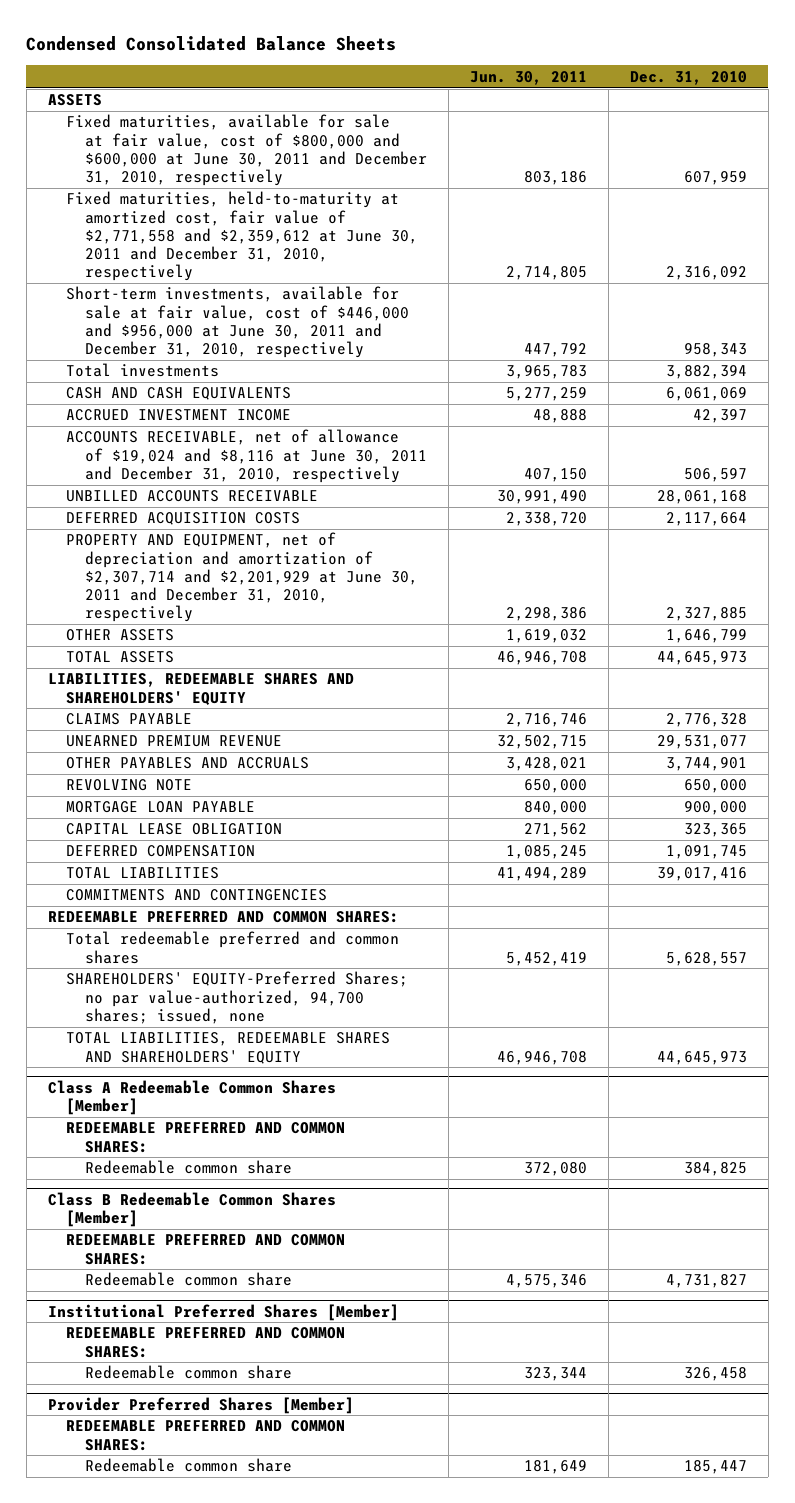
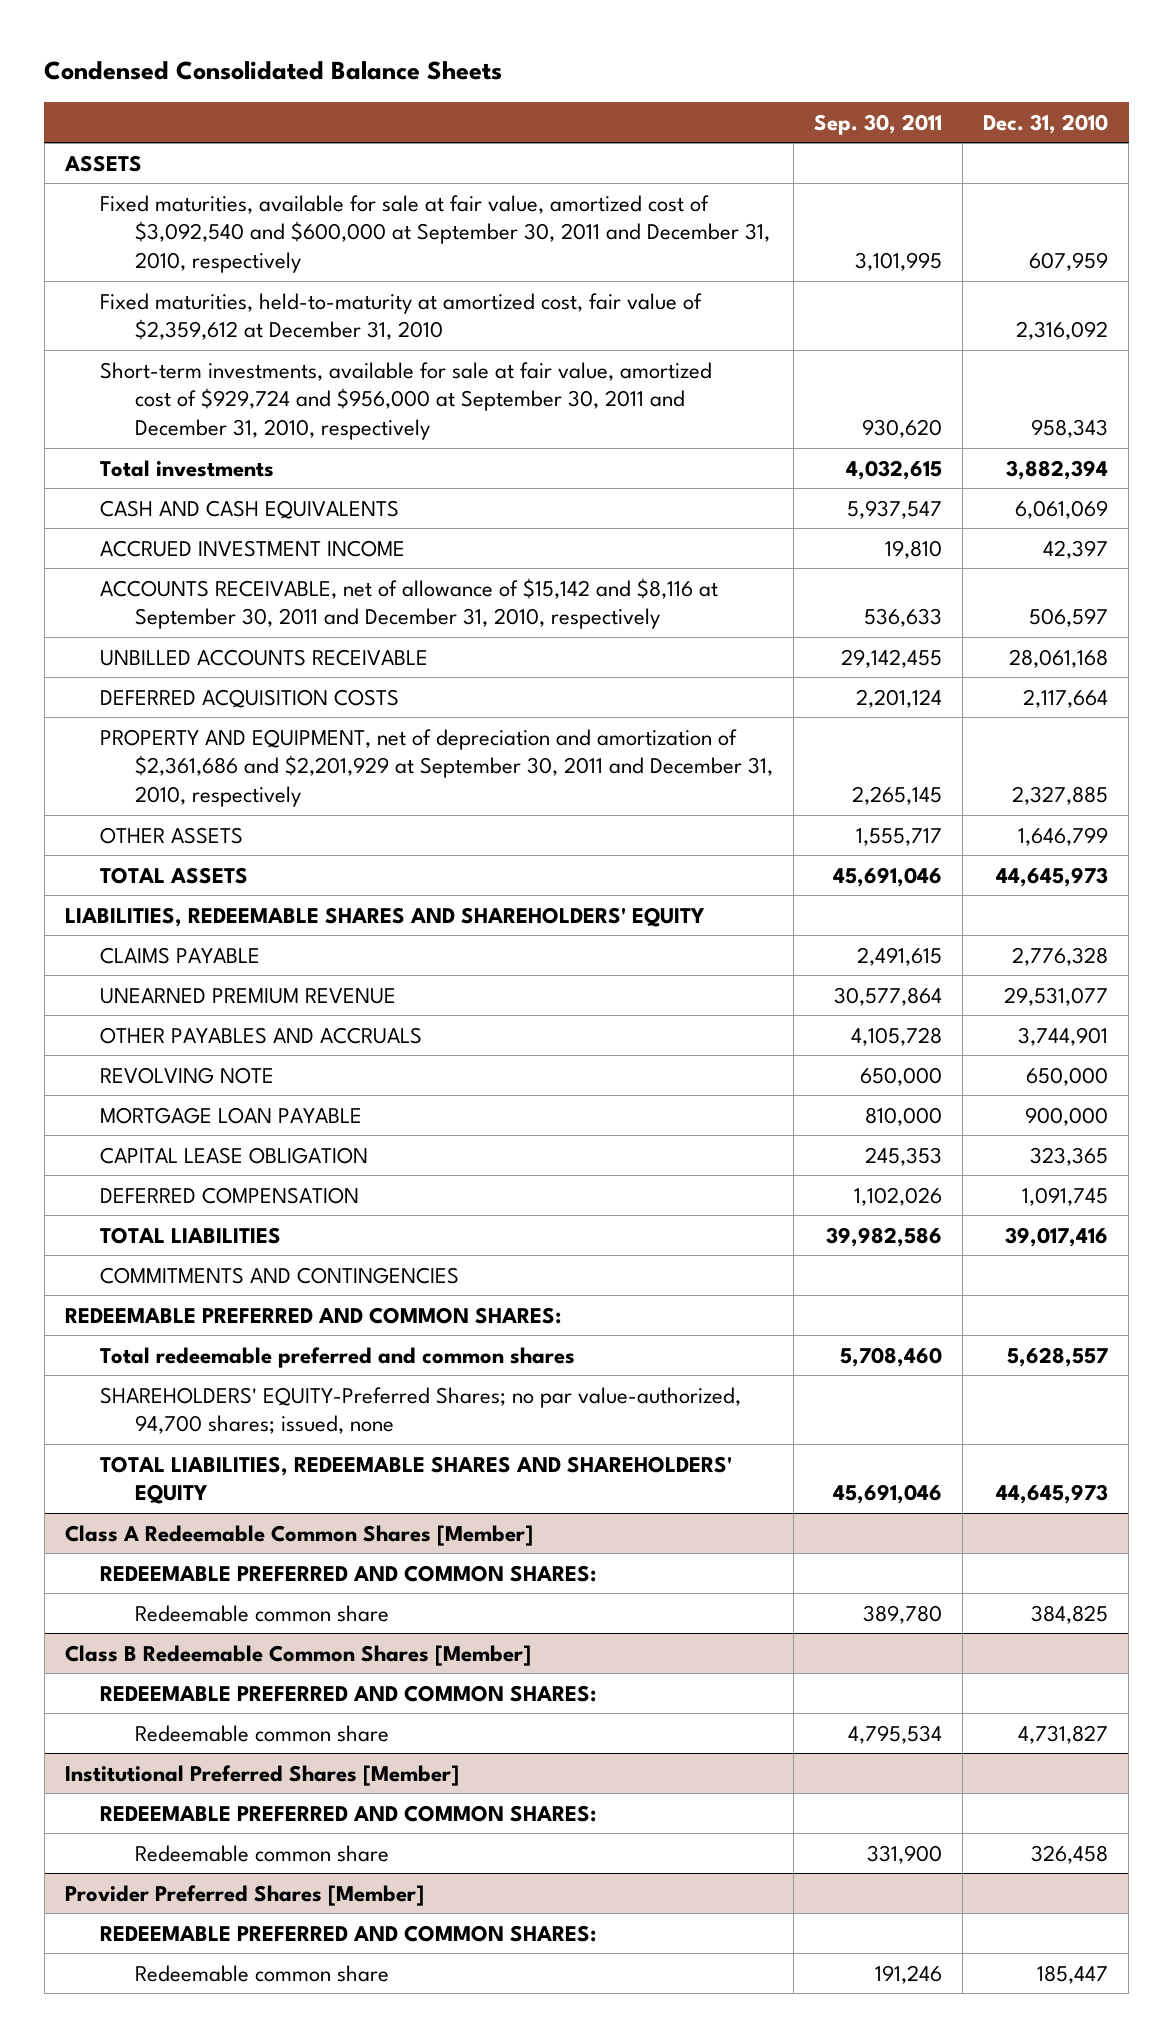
- | Jun. 30, 2011 | Dec. 31, 2010
+ | Sep. 30, 2011 | Dec. 31, 2010
- Fixed maturities, available for sale at fair value, cost of $800,000 and $600,000 at June 30, 2011 and December 31, 2010, respectively | 803,186 | 607,959
- Fixed maturities, held-to-maturity at amortized cost, fair value of $2,771,558 and $2,359,612 at June 30, 2011 and December 31, 2010, respectively | 2,714,805 | 2,316,092
- Short-term investments, available for sale at fair value, cost of $446,000 and $956,000 at June 30, 2011 and December 31, 2010, respectively | 447,792 | 958,343
+ Fixed maturities, available for sale at fair value, amortized cost of $3,092,540 and $600,000 at September 30, 2011 and December 31, 2010, respectively | 3,101,995 | 607,959
+ Fixed maturities, held-to-maturity at amortized cost, fair value of $2,359,612 at December 31, 2010 | | 2,316,092
+ Short-term investments, available for sale at fair value, amortized cost of $929,724 and $956,000 at September 30, 2011 and December 31, 2010, respectively | 930,620 | 958,343
- ACCOUNTS RECEIVABLE, net of allowance of $19,024 and $8,116 at June 30, 2011 and December 31, 2010, respectively | 407,150 | 506,597
+ ACCOUNTS RECEIVABLE, net of allowance of $15,142 and $8,116 at September 30, 2011 and December 31, 2010, respectively | 536,633 | 506,597
- PROPERTY AND EQUIPMENT, net of depreciation and amortization of $2,307,714 and $2,201,929 at June 30, 2011 and December 31, 2010, respectively | 2,298,386 | 2,327,885
+ PROPERTY AND EQUIPMENT, net of depreciation and amortization of $2,361,686 and $2,201,929 at September 30, 2011 and December 31, 2010, respectively | 2,265,145 | 2,327,885

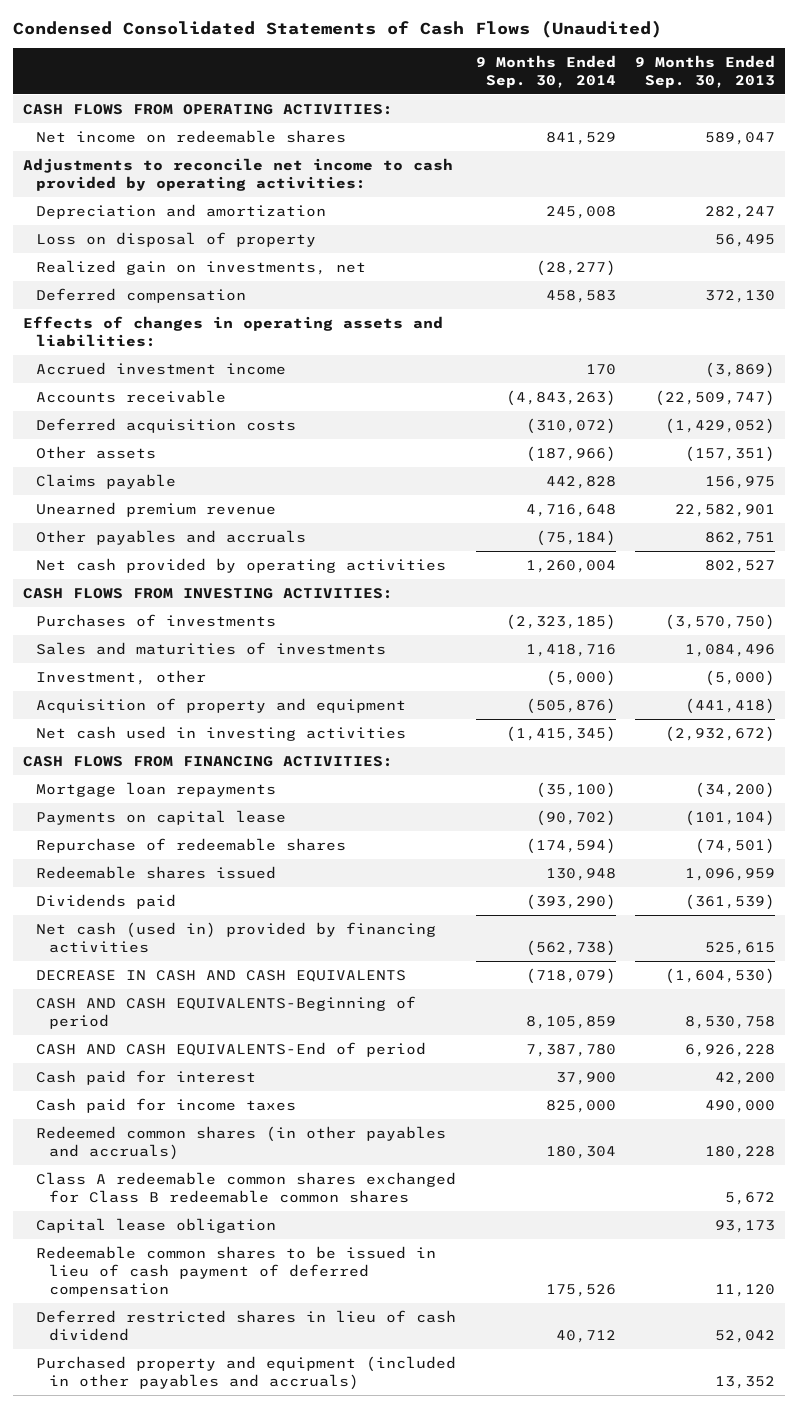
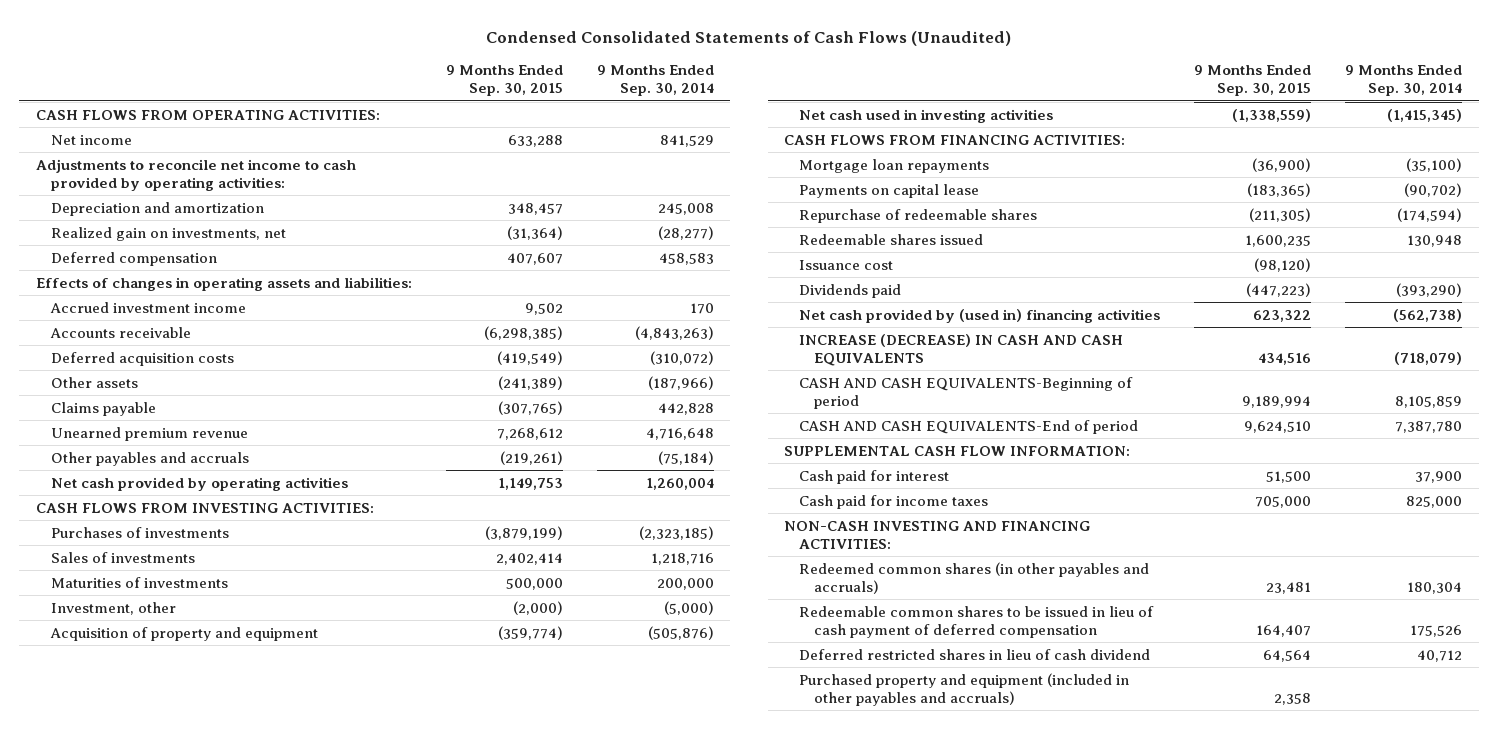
- | 9 Months Ended Sep. 30, 2014 | 9 Months Ended Sep. 30, 2013
+ | 9 Months Ended Sep. 30, 2015 | 9 Months Ended Sep. 30, 2014
- Net income on redeemable shares | 841,529 | 589,047
+ Net income | 633,288 | 841,529
- Loss on disposal of property | | 56,495
- Sales and maturities of investments | 1,418,716 | 1,084,496
+ Sales of investments | 2,402,414 | 1,218,716
+ Maturities of investments | 500,000 | 200,000
+ Issuance cost | (98,120) |
- Net cash (used in) provided by financing activities | (562,738) | 525,615
- DECREASE IN CASH AND CASH EQUIVALENTS | (718,079) | (1,604,530)
+ Net cash provided by (used in) financing activities | 623,322 | (562,738)
+ INCREASE (DECREASE) IN CASH AND CASH EQUIVALENTS | 434,516 | (718,079)
+ SUPPLEMENTAL CASH FLOW INFORMATION:
+ NON-CASH INVESTING AND FINANCING ACTIVITIES:
- Class A redeemable common shares exchanged for Class B redeemable common shares | | 5,672
- Capital lease obligation | | 93,173

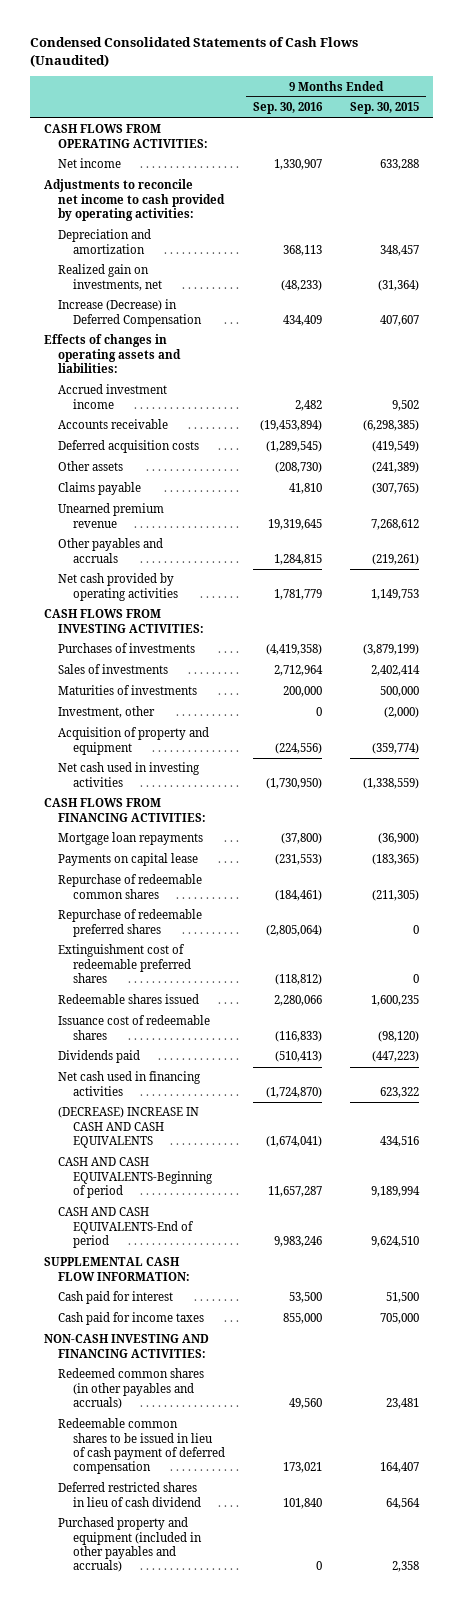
- | 9 Months Ended Sep. 30, 2015 | 9 Months Ended Sep. 30, 2014
+ | 9 Months Ended Sep. 30, 2016 | 9 Months Ended Sep. 30, 2015
- Deferred compensation | 407,607 | 458,583
+ Increase (Decrease) in Deferred Compensation | 434,409 | 407,607
- Repurchase of redeemable shares | (211,305) | (174,594)
+ Repurchase of redeemable common shares | (184,461) | (211,305)
+ Repurchase of redeemable preferred shares | (2,805,064) | 0
+ Extinguishment cost of redeemable preferred shares | (118,812) | 0
- Issuance cost | (98,120) |
+ Issuance cost of redeemable shares | (116,833) | (98,120)
- Net cash provided by (used in) financing activities | 623,322 | (562,738)
- INCREASE (DECREASE) IN CASH AND CASH EQUIVALENTS | 434,516 | (718,079)
+ Net cash used in financing activities | (1,724,870) | 623,322
+ (DECREASE) INCREASE IN CASH AND CASH EQUIVALENTS | (1,674,041) | 434,516

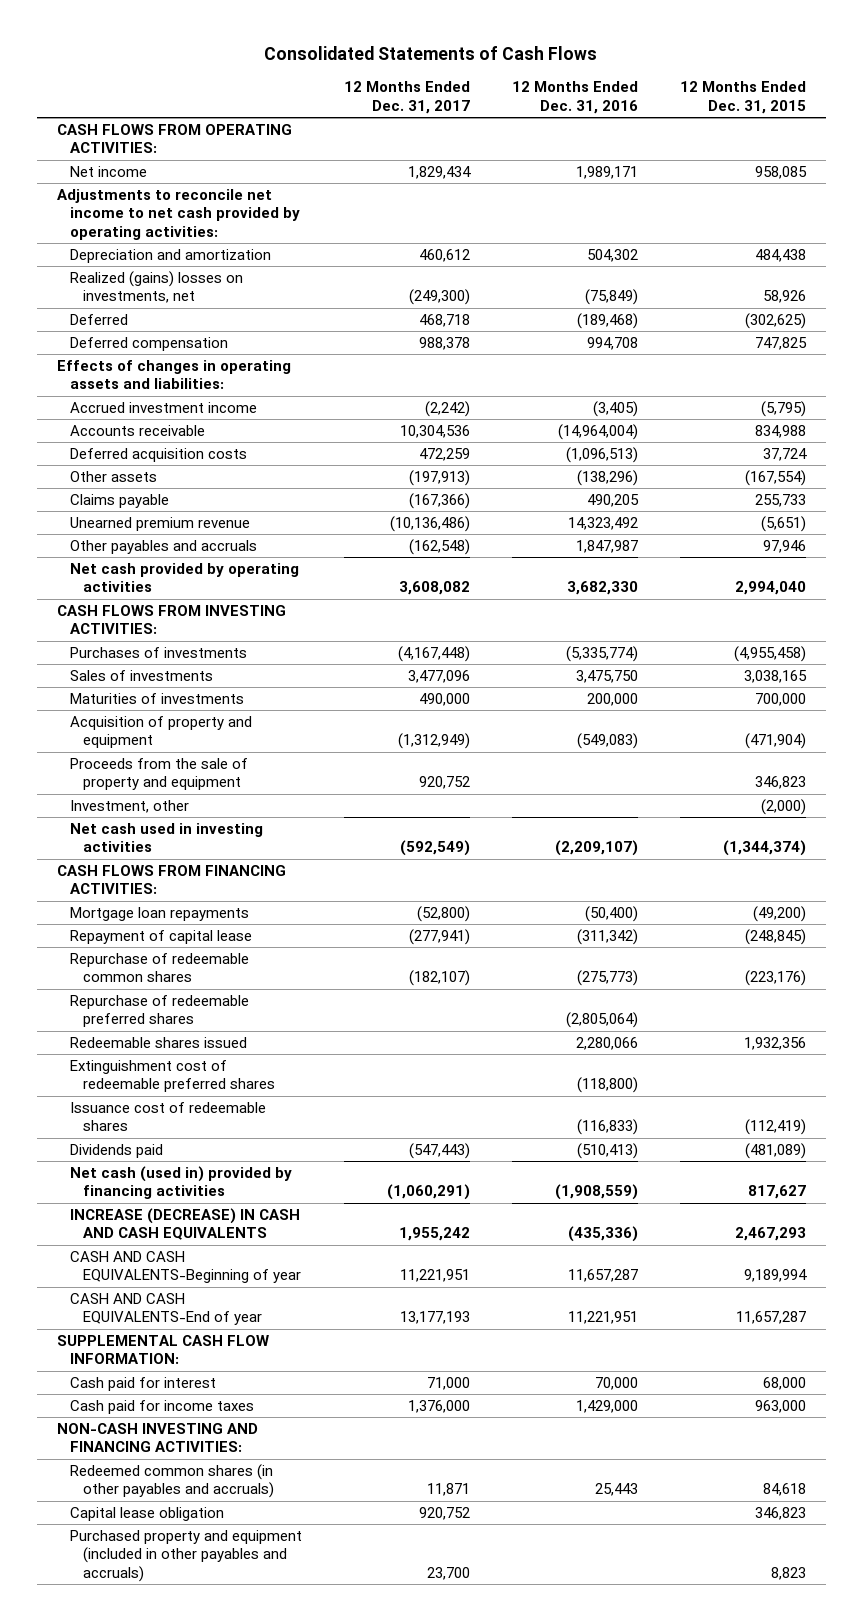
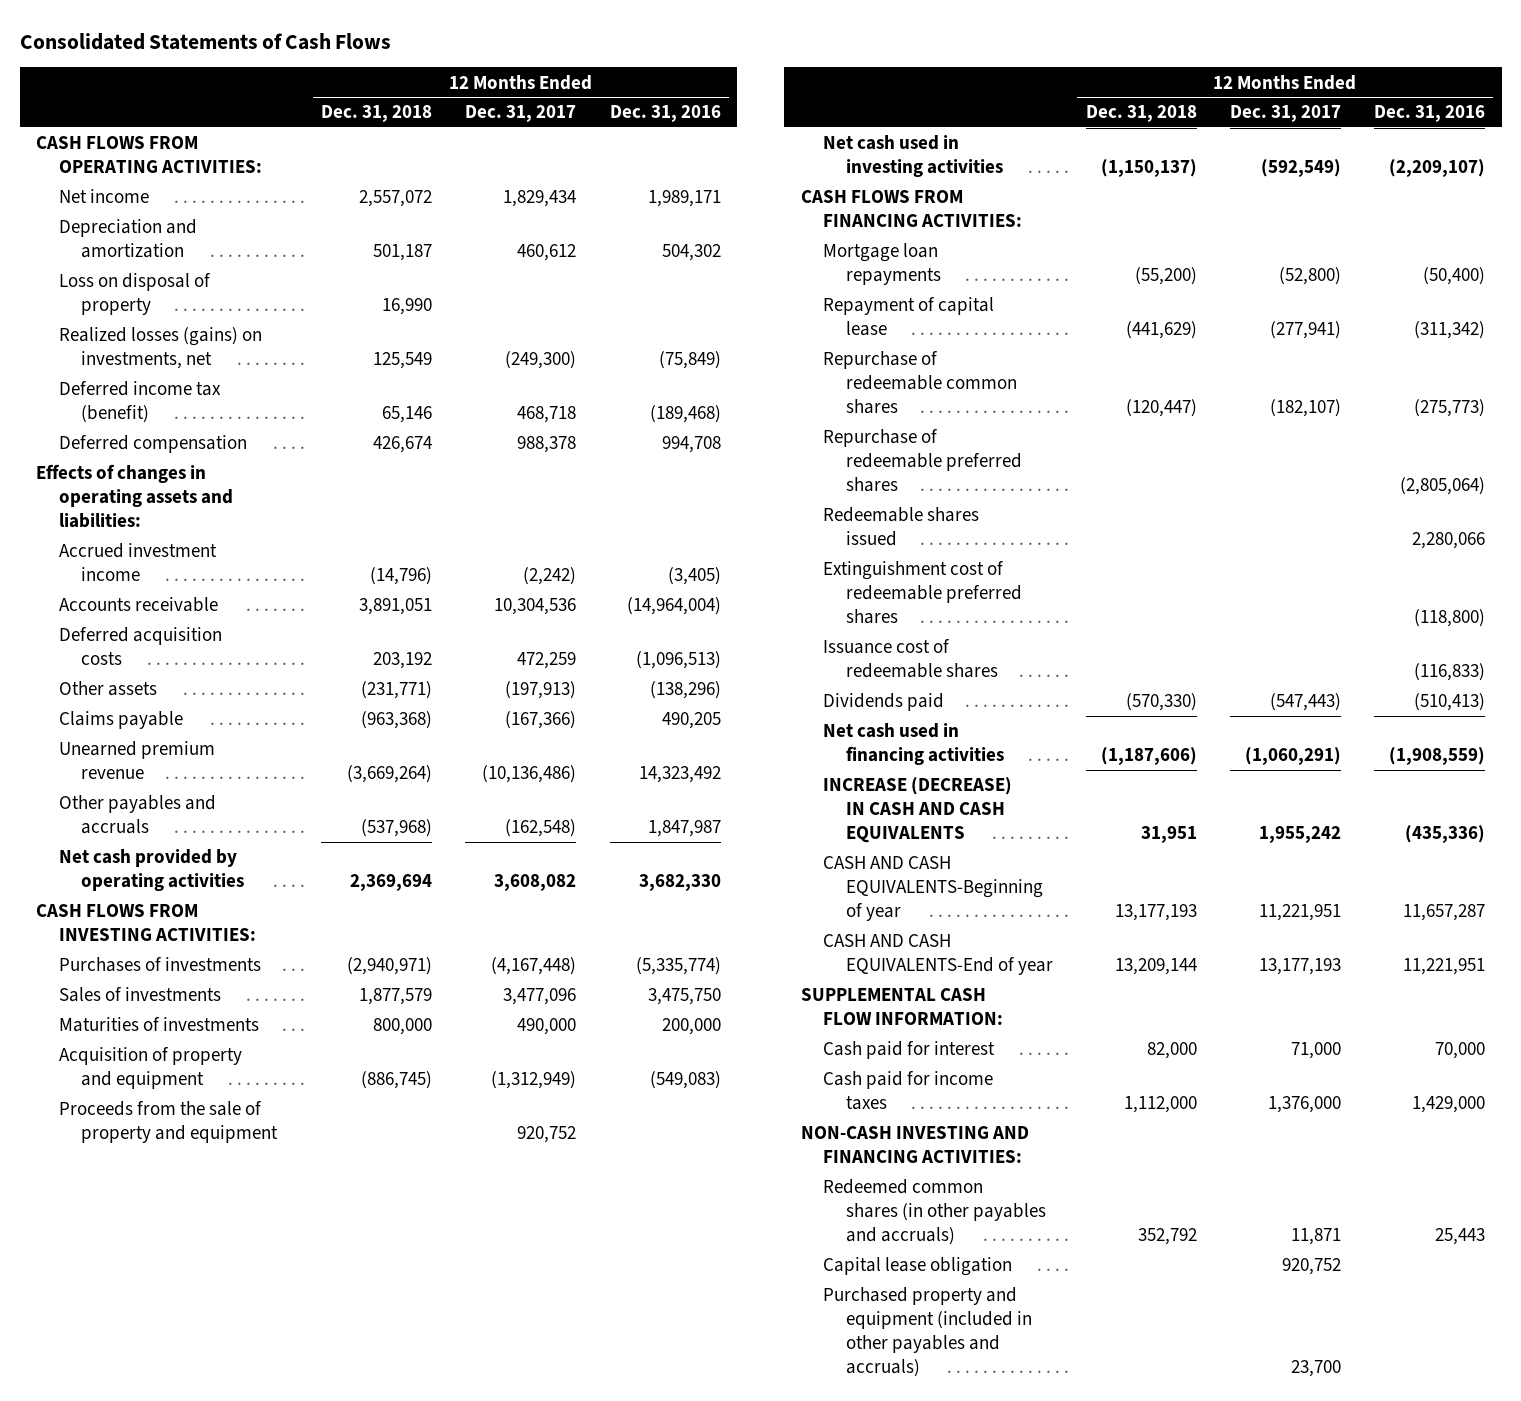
- | 12 Months Ended Dec. 31, 2017 | 12 Months Ended Dec. 31, 2016 | 12 Months Ended Dec. 31, 2015
+ | 12 Months Ended Dec. 31, 2018 | 12 Months Ended Dec. 31, 2017 | 12 Months Ended Dec. 31, 2016
- Adjustments to reconcile net income to net cash provided by operating activities:
- Realized (gains) losses on investments, net | (249,300) | (75,849) | 58,926
- Deferred | 468,718 | (189,468) | (302,625)
+ Loss on disposal of property | 16,990 | |
+ Realized losses (gains) on investments, net | 125,549 | (249,300) | (75,849)
+ Deferred income tax (benefit) | 65,146 | 468,718 | (189,468)
- Investment, other | | | (2,000)
- Net cash (used in) provided by financing activities | (1,060,291) | (1,908,559) | 817,627
+ Net cash used in financing activities | (1,187,606) | (1,060,291) | (1,908,559)

